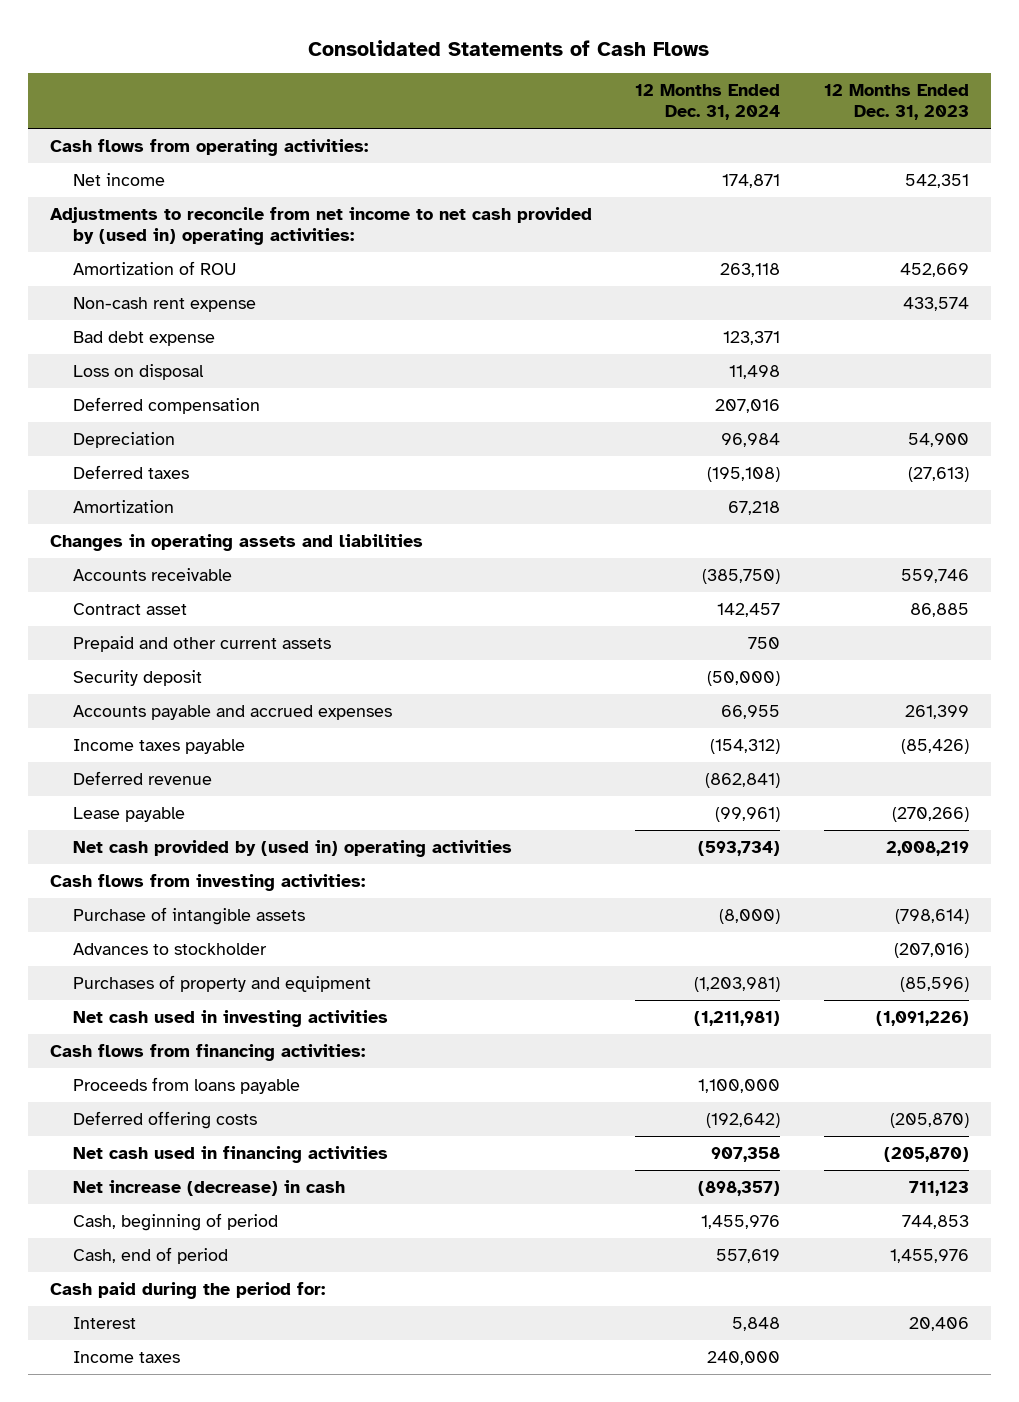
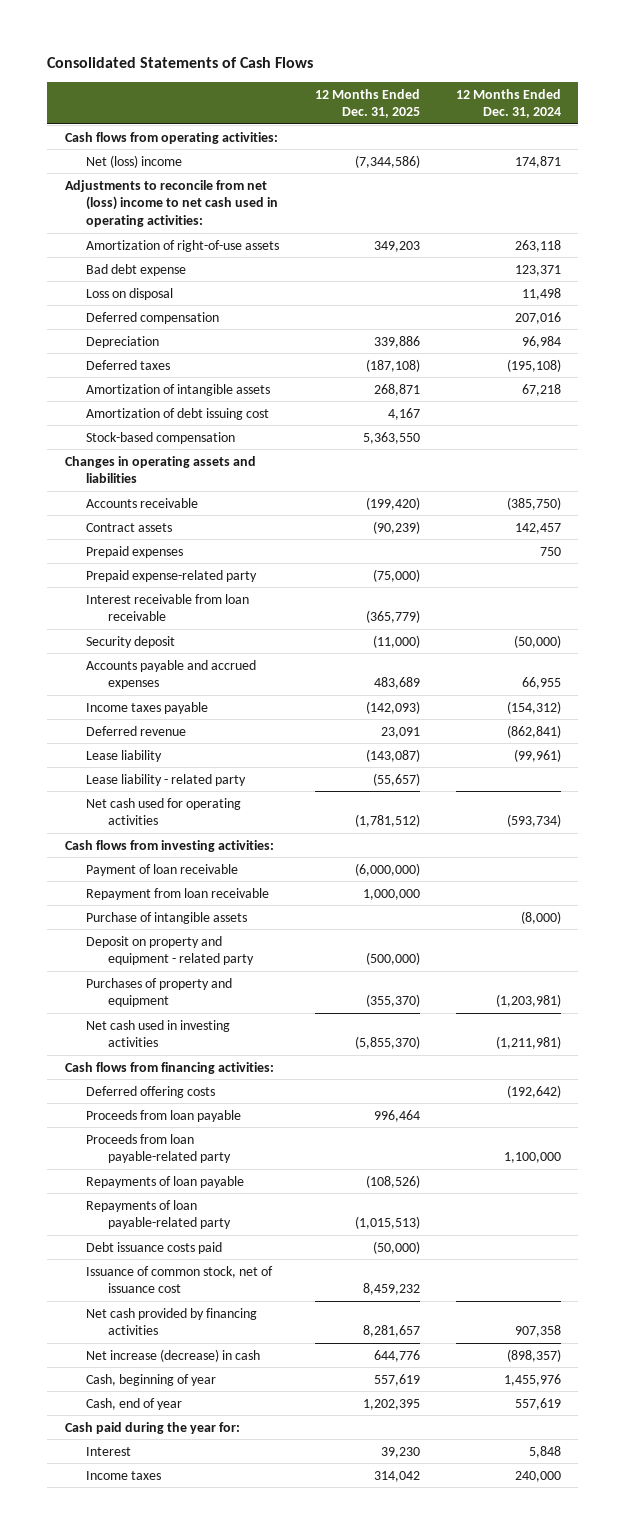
- | 12 Months Ended Dec. 31, 2024 | 12 Months Ended Dec. 31, 2023
+ | 12 Months Ended Dec. 31, 2025 | 12 Months Ended Dec. 31, 2024
- Net income | 174,871 | 542,351
- Adjustments to reconcile from net income to net cash provided by (used in) operating activities:
- Amortization of ROU | 263,118 | 452,669
- Non-cash rent expense | | 433,574
+ Net (loss) income | (7,344,586) | 174,871
+ Adjustments to reconcile from net (loss) income to net cash used in operating activities:
+ Amortization of right-of-use assets | 349,203 | 263,118
- Amortization | 67,218 |
+ Amortization of intangible assets | 268,871 | 67,218
+ Amortization of debt issuing cost | 4,167 |
+ Stock-based compensation | 5,363,550 |
- Contract asset | 142,457 | 86,885
- Prepaid and other current assets | 750 |
+ Contract assets | (90,239) | 142,457
+ Prepaid expenses | | 750
+ Prepaid expense-related party | (75,000) |
+ Interest receivable from loan receivable | (365,779) |
- Lease payable | (99,961) | (270,266)
- Net cash provided by (used in) operating activities | (593,734) | 2,008,219
+ Lease liability | (143,087) | (99,961)
+ Lease liability - related party | (55,657) |
+ Net cash used for operating activities | (1,781,512) | (593,734)
+ Payment of loan receivable | (6,000,000) |
+ Repayment from loan receivable | 1,000,000 |
- Advances to stockholder | | (207,016)
+ Deposit on property and equipment - related party | (500,000) |
- Proceeds from loans payable | 1,100,000 |
- Net cash used in financing activities | 907,358 | (205,870)
+ Proceeds from loan payable | 996,464 |
+ Proceeds from loan payable-related party | | 1,100,000
+ Repayments of loan payable | (108,526) |
+ Repayments of loan payable-related party | (1,015,513) |
+ Debt issuance costs paid | (50,000) |
+ Issuance of common stock, net of issuance cost | 8,459,232 |
+ Net cash provided by financing activities | 8,281,657 | 907,358
- Cash, beginning of period | 1,455,976 | 744,853
- Cash, end of period | 557,619 | 1,455,976
- Cash paid during the period for:
+ Cash, beginning of year | 557,619 | 1,455,976
+ Cash, end of year | 1,202,395 | 557,619
+ Cash paid during the year for:

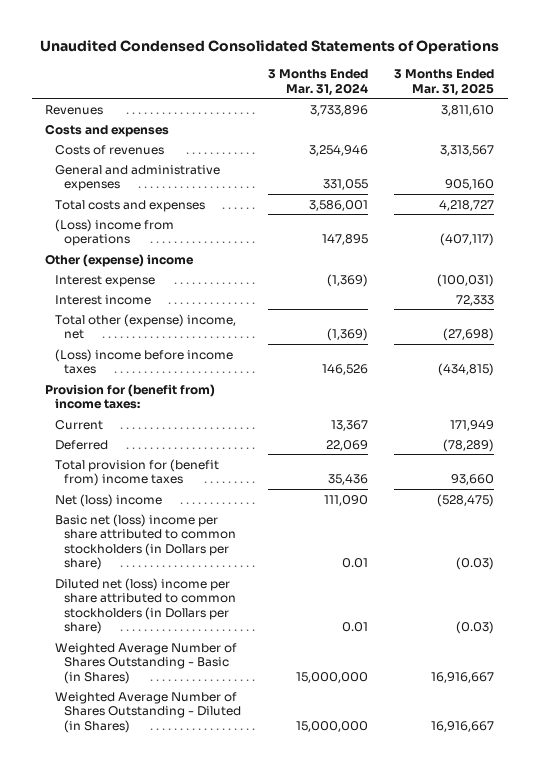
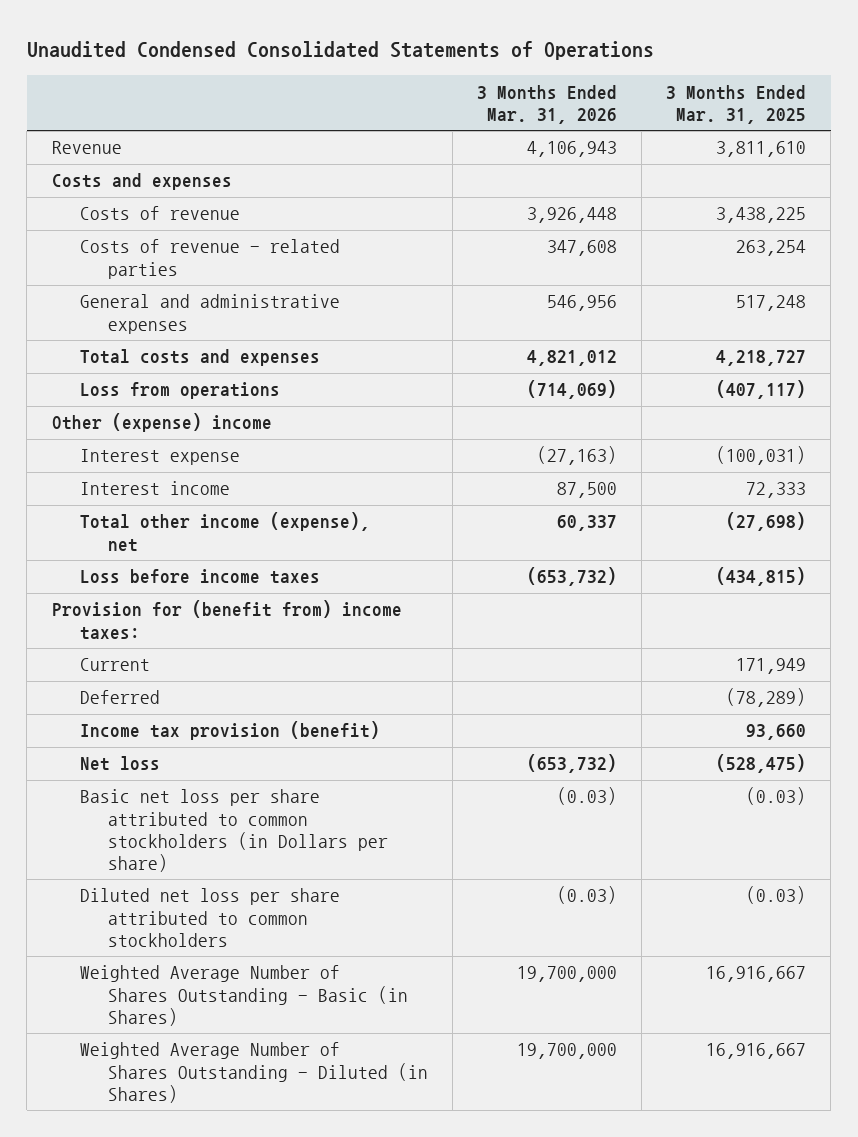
- | 3 Months Ended Mar. 31, 2024 | 3 Months Ended Mar. 31, 2025
+ | 3 Months Ended Mar. 31, 2026 | 3 Months Ended Mar. 31, 2025
- Revenues | 3,733,896 | 3,811,610
+ Revenue | 4,106,943 | 3,811,610
- Costs of revenues | 3,254,946 | 3,313,567
- General and administrative expenses | 331,055 | 905,160
+ Costs of revenue | 3,926,448 | 3,438,225
+ Costs of revenue - related parties | 347,608 | 263,254
+ General and administrative expenses | 546,956 | 517,248
- (Loss) income from operations | 147,895 | (407,117)
+ Loss from operations | (714,069) | (407,117)
- Total other (expense) income, net | (1,369) | (27,698)
- (Loss) income before income taxes | 146,526 | (434,815)
+ Total other income (expense), net | 60,337 | (27,698)
+ Loss before income taxes | (653,732) | (434,815)
- Total provision for (benefit from) income taxes | 35,436 | 93,660
- Net (loss) income | 111,090 | (528,475)
- Basic net (loss) income per share attributed to common stockholders (in Dollars per share) | 0.01 | (0.03)
- Diluted net (loss) income per share attributed to common stockholders (in Dollars per share) | 0.01 | (0.03)
+ Income tax provision (benefit) | | 93,660
+ Net loss | (653,732) | (528,475)
+ Basic net loss per share attributed to common stockholders (in Dollars per share) | (0.03) | (0.03)
+ Diluted net loss per share attributed to common stockholders | (0.03) | (0.03)

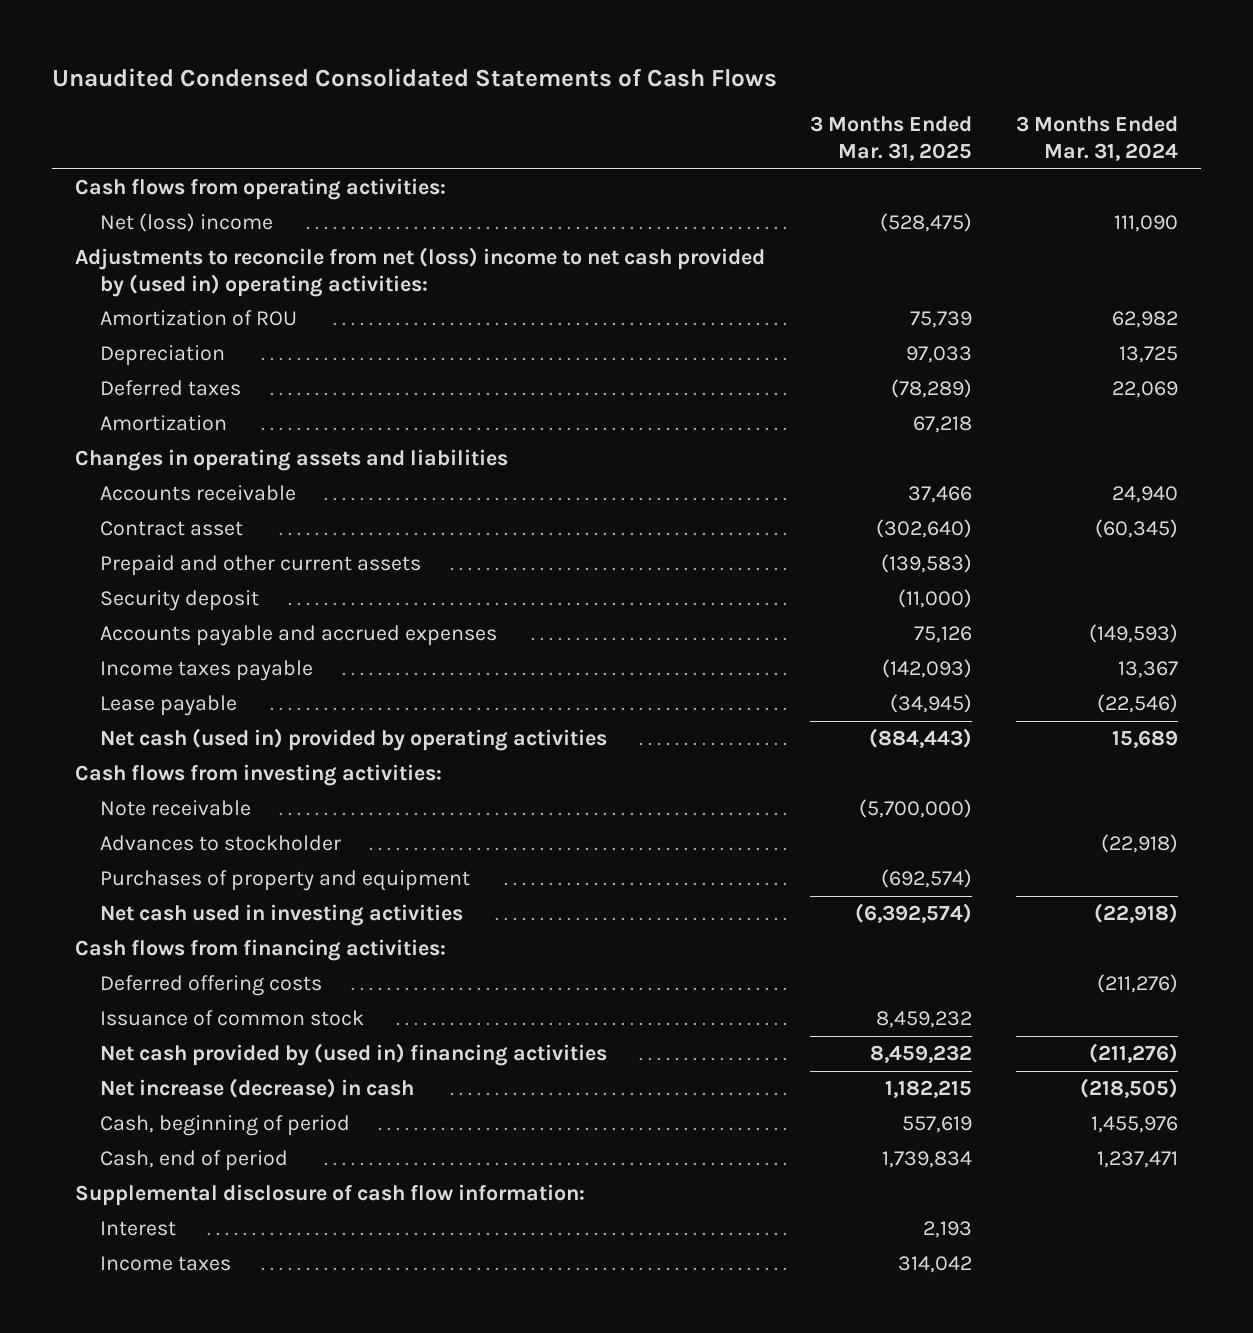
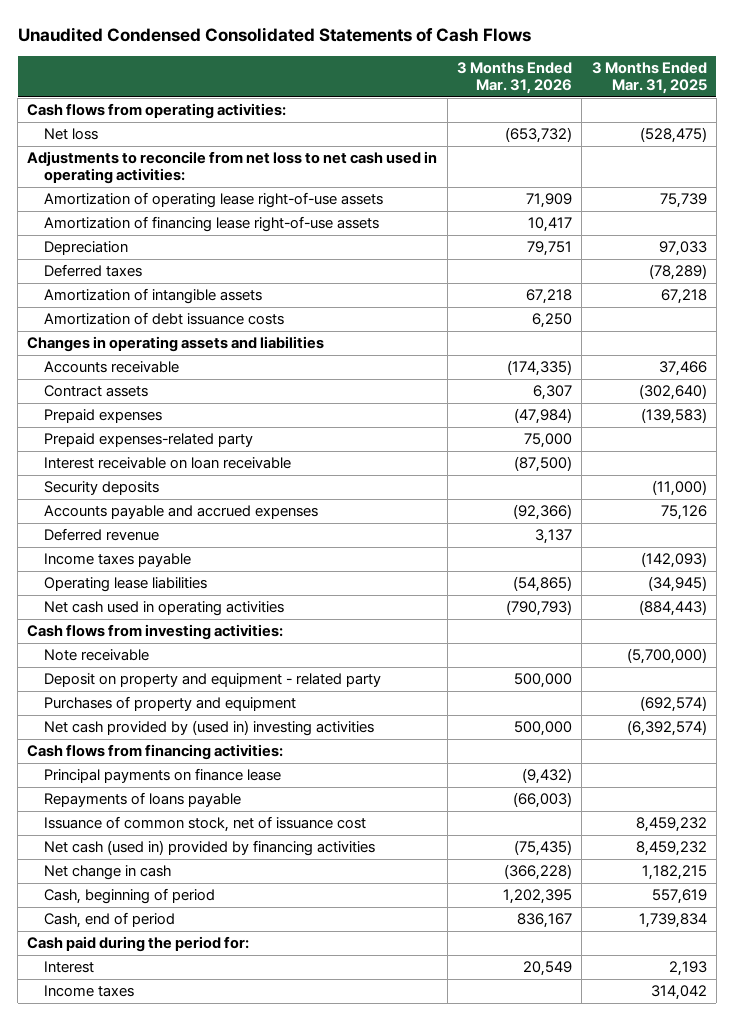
- | 3 Months Ended Mar. 31, 2025 | 3 Months Ended Mar. 31, 2024
+ | 3 Months Ended Mar. 31, 2026 | 3 Months Ended Mar. 31, 2025
- Net (loss) income | (528,475) | 111,090
- Adjustments to reconcile from net (loss) income to net cash provided by (used in) operating activities:
- Amortization of ROU | 75,739 | 62,982
+ Net loss | (653,732) | (528,475)
+ Adjustments to reconcile from net loss to net cash used in operating activities:
+ Amortization of operating lease right-of-use assets | 71,909 | 75,739
+ Amortization of financing lease right-of-use assets | 10,417 |
- Amortization | 67,218 |
+ Amortization of intangible assets | 67,218 | 67,218
+ Amortization of debt issuance costs | 6,250 |
- Contract asset | (302,640) | (60,345)
- Prepaid and other current assets | (139,583) |
- Security deposit | (11,000) |
+ Contract assets | 6,307 | (302,640)
+ Prepaid expenses | (47,984) | (139,583)
+ Prepaid expenses-related party | 75,000 |
+ Interest receivable on loan receivable | (87,500) |
+ Security deposits | | (11,000)
+ Deferred revenue | 3,137 |
- Lease payable | (34,945) | (22,546)
- Net cash (used in) provided by operating activities | (884,443) | 15,689
+ Operating lease liabilities | (54,865) | (34,945)
+ Net cash used in operating activities | (790,793) | (884,443)
- Advances to stockholder | | (22,918)
+ Deposit on property and equipment - related party | 500,000 |
- Net cash used in investing activities | (6,392,574) | (22,918)
+ Net cash provided by (used in) investing activities | 500,000 | (6,392,574)
- Deferred offering costs | | (211,276)
- Issuance of common stock | 8,459,232 |
- Net cash provided by (used in) financing activities | 8,459,232 | (211,276)
- Net increase (decrease) in cash | 1,182,215 | (218,505)
+ Principal payments on finance lease | (9,432) |
+ Repayments of loans payable | (66,003) |
+ Issuance of common stock, net of issuance cost | | 8,459,232
+ Net cash (used in) provided by financing activities | (75,435) | 8,459,232
+ Net change in cash | (366,228) | 1,182,215
- Supplemental disclosure of cash flow information:
+ Cash paid during the period for:

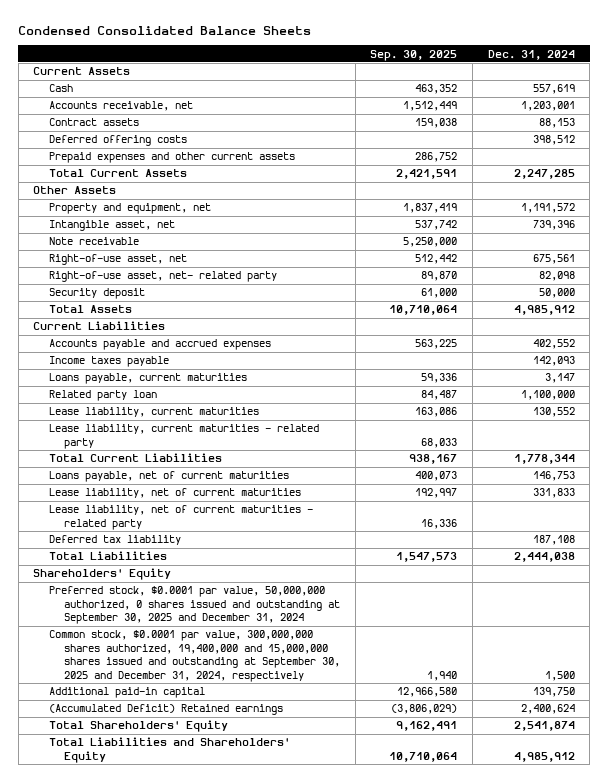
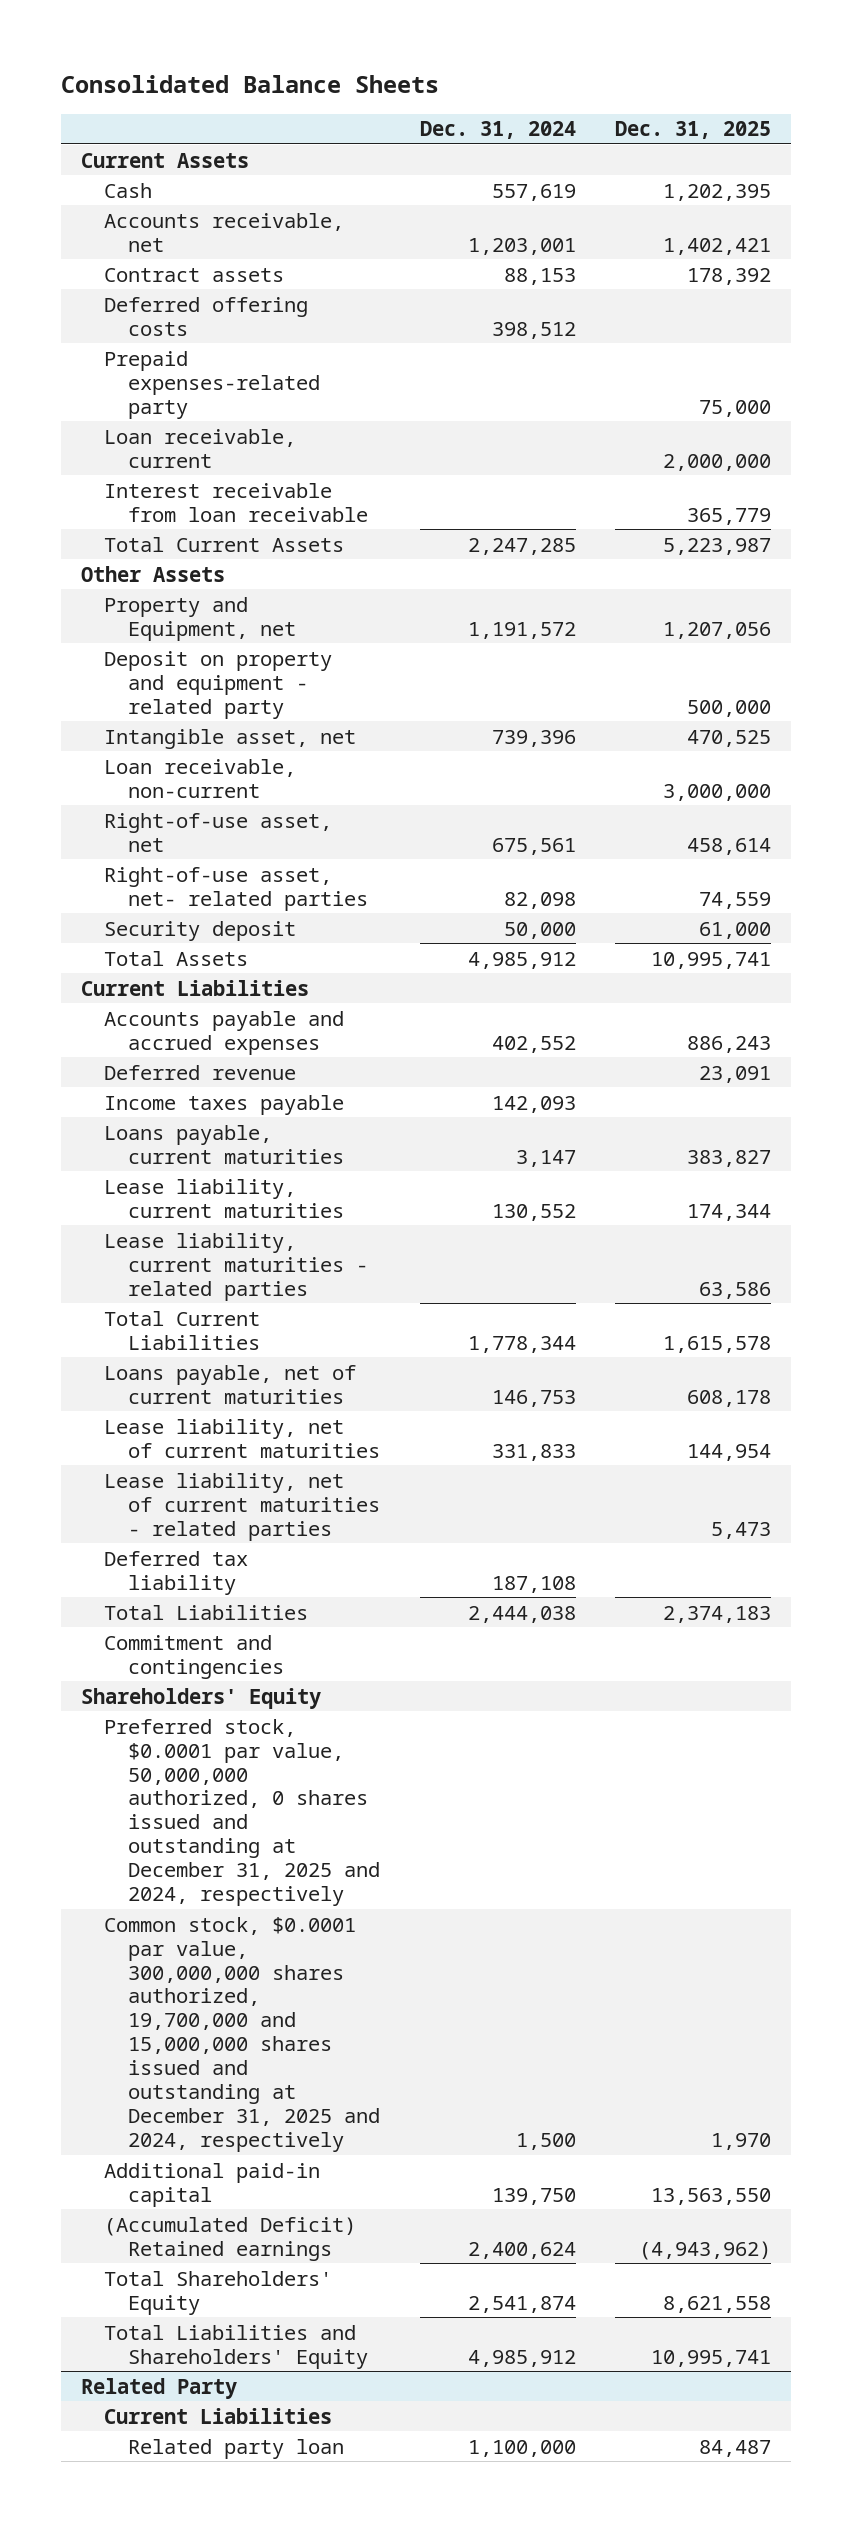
- Condensed Consolidated Balance Sheets
+ Consolidated Balance Sheets
- | Sep. 30, 2025 | Dec. 31, 2024
+ | Dec. 31, 2024 | Dec. 31, 2025
- Prepaid expenses and other current assets | 286,752 |
+ Prepaid expenses-related party | | 75,000
+ Loan receivable, current | | 2,000,000
+ Interest receivable from loan receivable | | 365,779
- Property and equipment, net | 1,837,419 | 1,191,572
+ Property and Equipment, net | 1,191,572 | 1,207,056
+ Deposit on property and equipment - related party | | 500,000
- Note receivable | 5,250,000 |
+ Loan receivable, non-current | | 3,000,000
- Right-of-use asset, net- related party | 89,870 | 82,098
+ Right-of-use asset, net- related parties | 82,098 | 74,559
+ Deferred revenue | | 23,091
- Related party loan | 84,487 | 1,100,000
- Lease liability, current maturities - related party | 68,033 |
+ Lease liability, current maturities - related parties | | 63,586
- Lease liability, net of current maturities - related party | 16,336 |
+ Lease liability, net of current maturities - related parties | | 5,473
+ Commitment and contingencies
- Preferred stock, $0.0001 par value, 50,000,000 authorized, 0 shares issued and outstanding at September 30, 2025 and December 31, 2024
- Common stock, $0.0001 par value, 300,000,000 shares authorized, 19,400,000 and 15,000,000 shares issued and outstanding at September 30, 2025 and December 31, 2024, respectively | 1,940 | 1,500
+ Preferred stock, $0.0001 par value, 50,000,000 authorized, 0 shares issued and outstanding at December 31, 2025 and 2024, respectively
+ Common stock, $0.0001 par value, 300,000,000 shares authorized, 19,700,000 and 15,000,000 shares issued and outstanding at December 31, 2025 and 2024, respectively | 1,500 | 1,970
+ Related Party
+ Current Liabilities
+ Related party loan | 1,100,000 | 84,487

